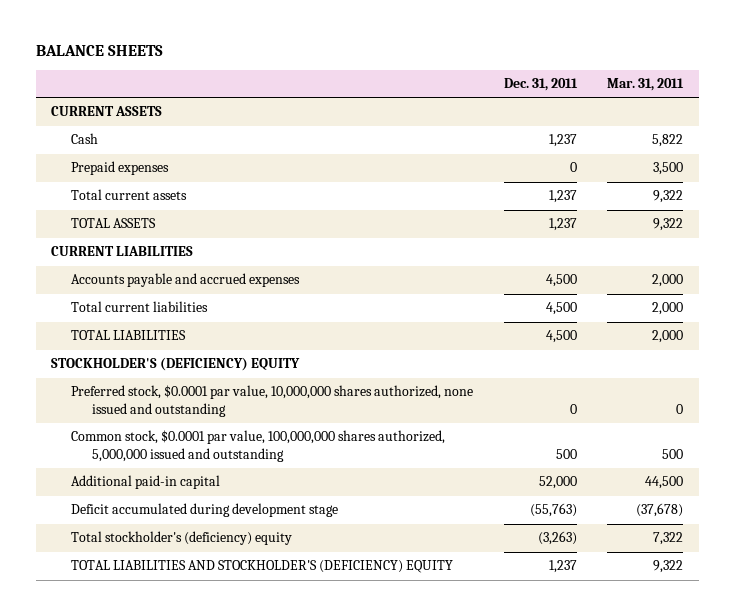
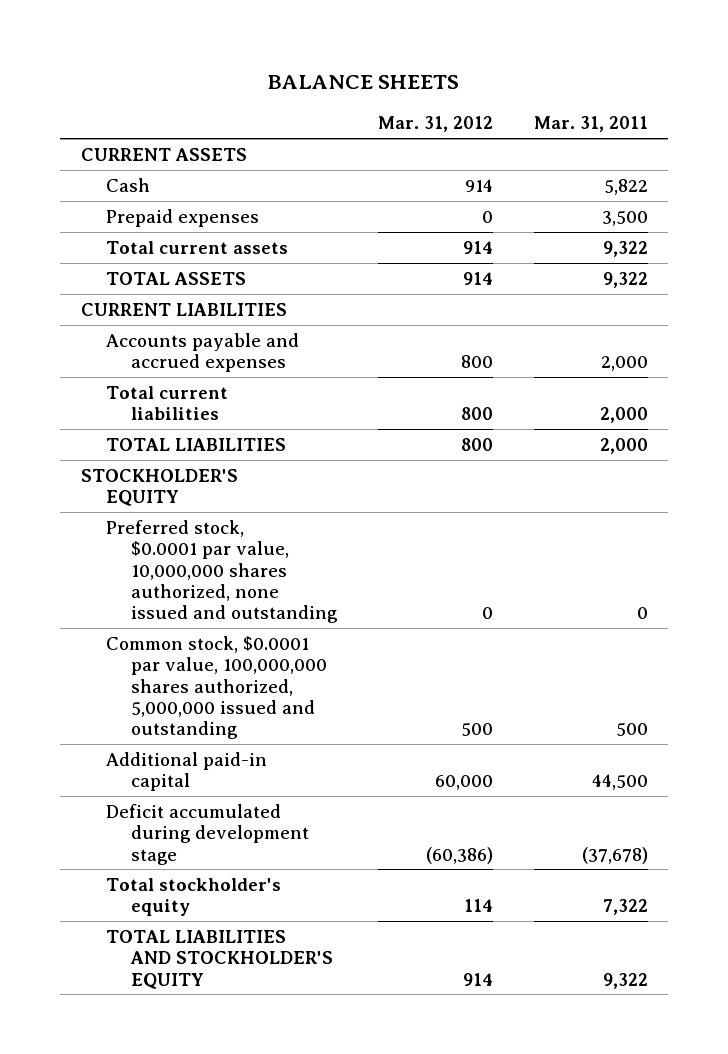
- | Dec. 31, 2011 | Mar. 31, 2011
+ | Mar. 31, 2012 | Mar. 31, 2011
- STOCKHOLDER'S (DEFICIENCY) EQUITY
+ STOCKHOLDER'S EQUITY
- Total stockholder's (deficiency) equity | (3,263) | 7,322
- TOTAL LIABILITIES AND STOCKHOLDER'S (DEFICIENCY) EQUITY | 1,237 | 9,322
+ Total stockholder's equity | 114 | 7,322
+ TOTAL LIABILITIES AND STOCKHOLDER'S EQUITY | 914 | 9,322

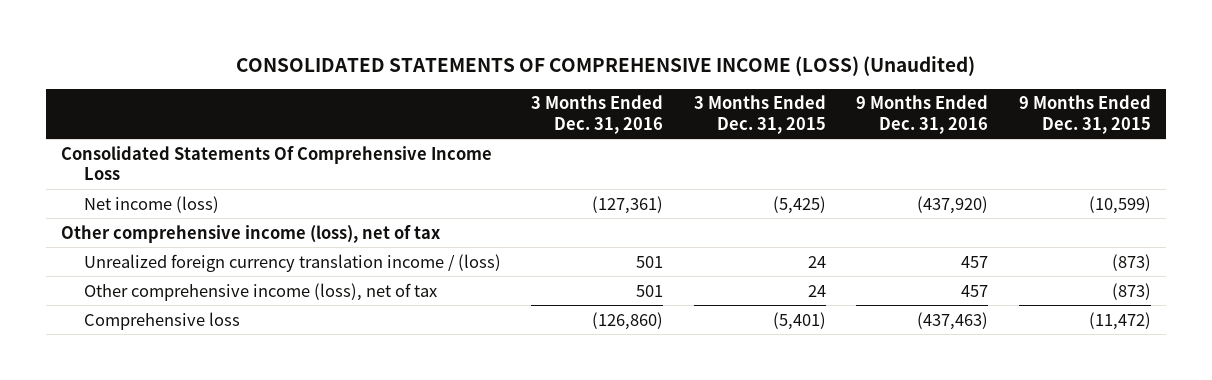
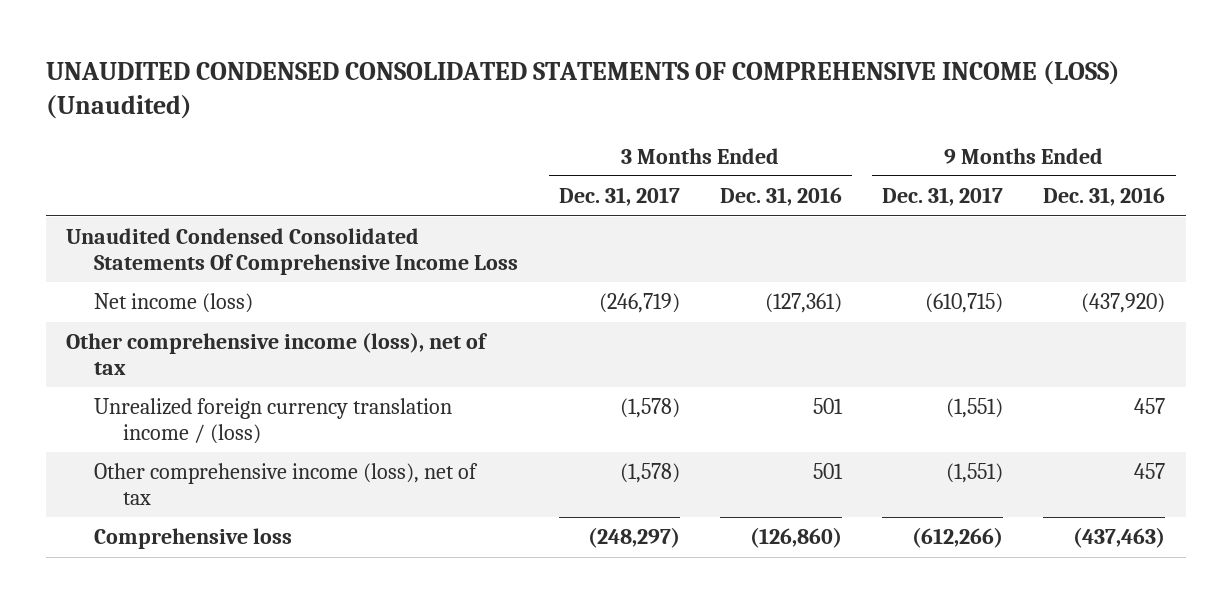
- CONSOLIDATED STATEMENTS OF COMPREHENSIVE INCOME (LOSS) (Unaudited)
+ UNAUDITED CONDENSED CONSOLIDATED STATEMENTS OF COMPREHENSIVE INCOME (LOSS) (Unaudited)
- | 3 Months Ended Dec. 31, 2016 | 3 Months Ended Dec. 31, 2015 | 9 Months Ended Dec. 31, 2016 | 9 Months Ended Dec. 31, 2015
+ | 3 Months Ended Dec. 31, 2017 | 3 Months Ended Dec. 31, 2016 | 9 Months Ended Dec. 31, 2017 | 9 Months Ended Dec. 31, 2016
- Consolidated Statements Of Comprehensive Income Loss
+ Unaudited Condensed Consolidated Statements Of Comprehensive Income Loss

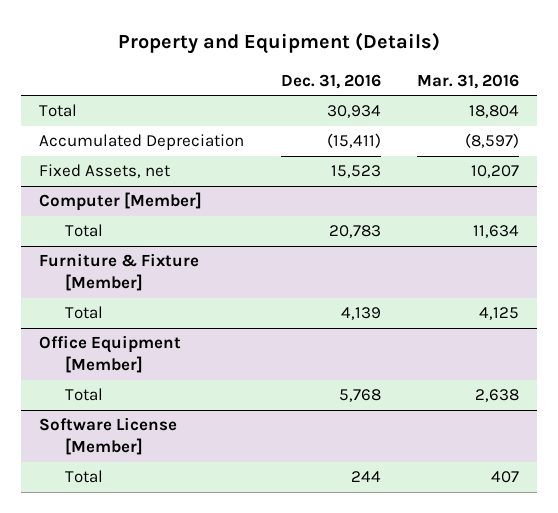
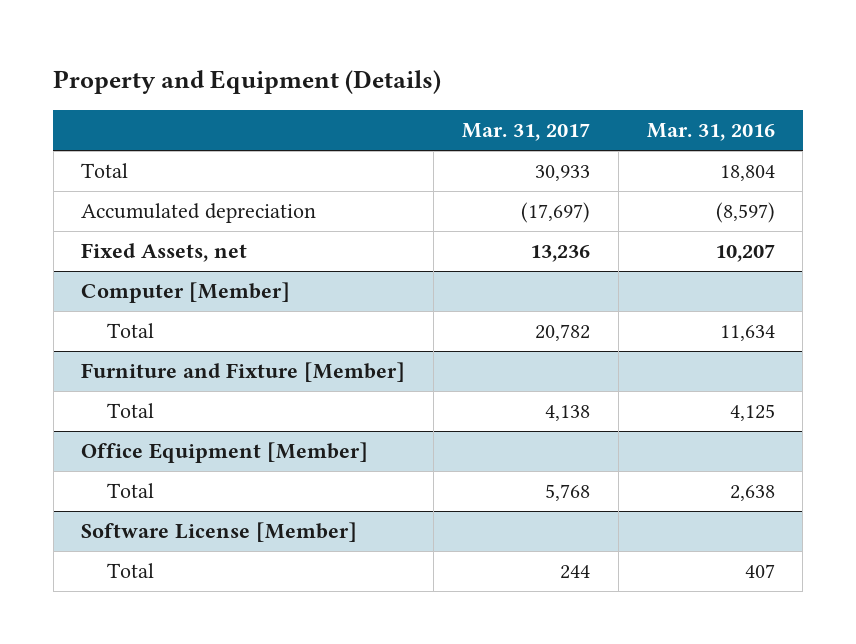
- | Dec. 31, 2016 | Mar. 31, 2016
+ | Mar. 31, 2017 | Mar. 31, 2016
- Accumulated Depreciation | (15,411) | (8,597)
+ Accumulated depreciation | (17,697) | (8,597)
- Furniture & Fixture [Member]
+ Furniture and Fixture [Member]

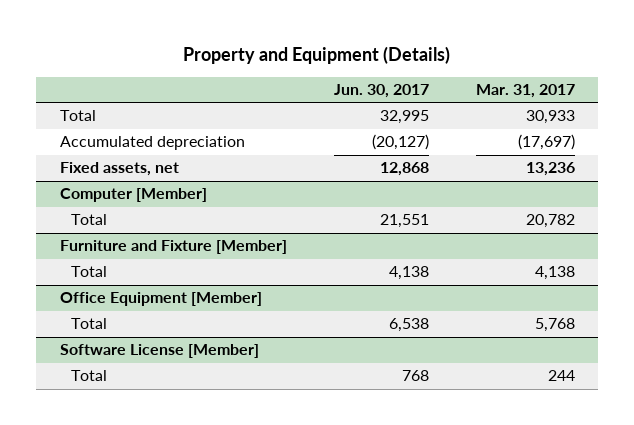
- | Mar. 31, 2017 | Mar. 31, 2016
+ | Jun. 30, 2017 | Mar. 31, 2017
- Fixed Assets, net | 13,236 | 10,207
+ Fixed assets, net | 12,868 | 13,236

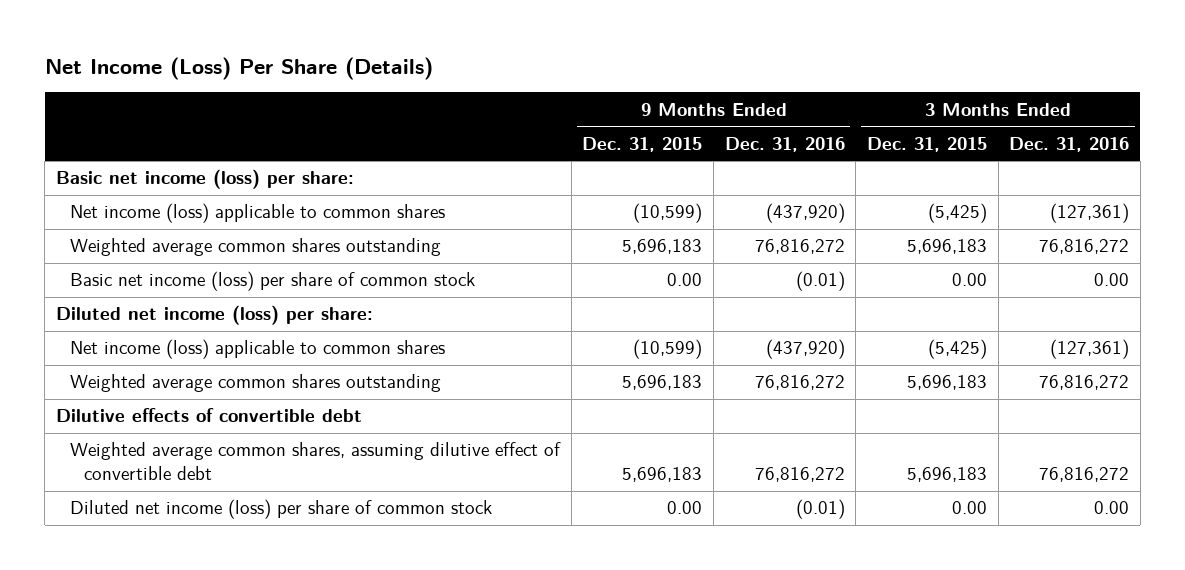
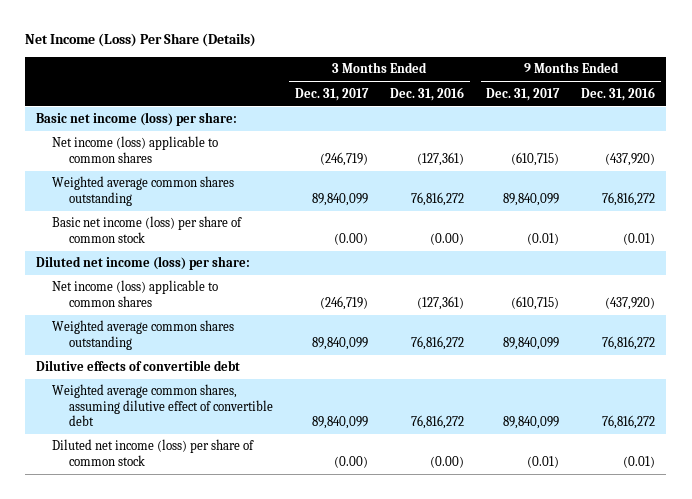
- | 9 Months Ended Dec. 31, 2015 | 9 Months Ended Dec. 31, 2016 | 3 Months Ended Dec. 31, 2015 | 3 Months Ended Dec. 31, 2016
+ | 3 Months Ended Dec. 31, 2017 | 3 Months Ended Dec. 31, 2016 | 9 Months Ended Dec. 31, 2017 | 9 Months Ended Dec. 31, 2016
- Basic net income (loss) per share of common stock | 0.00 | (0.01) | 0.00 | 0.00
+ Basic net income (loss) per share of common stock | (0.00) | (0.00) | (0.01) | (0.01)
- Diluted net income (loss) per share of common stock | 0.00 | (0.01) | 0.00 | 0.00
+ Diluted net income (loss) per share of common stock | (0.00) | (0.00) | (0.01) | (0.01)

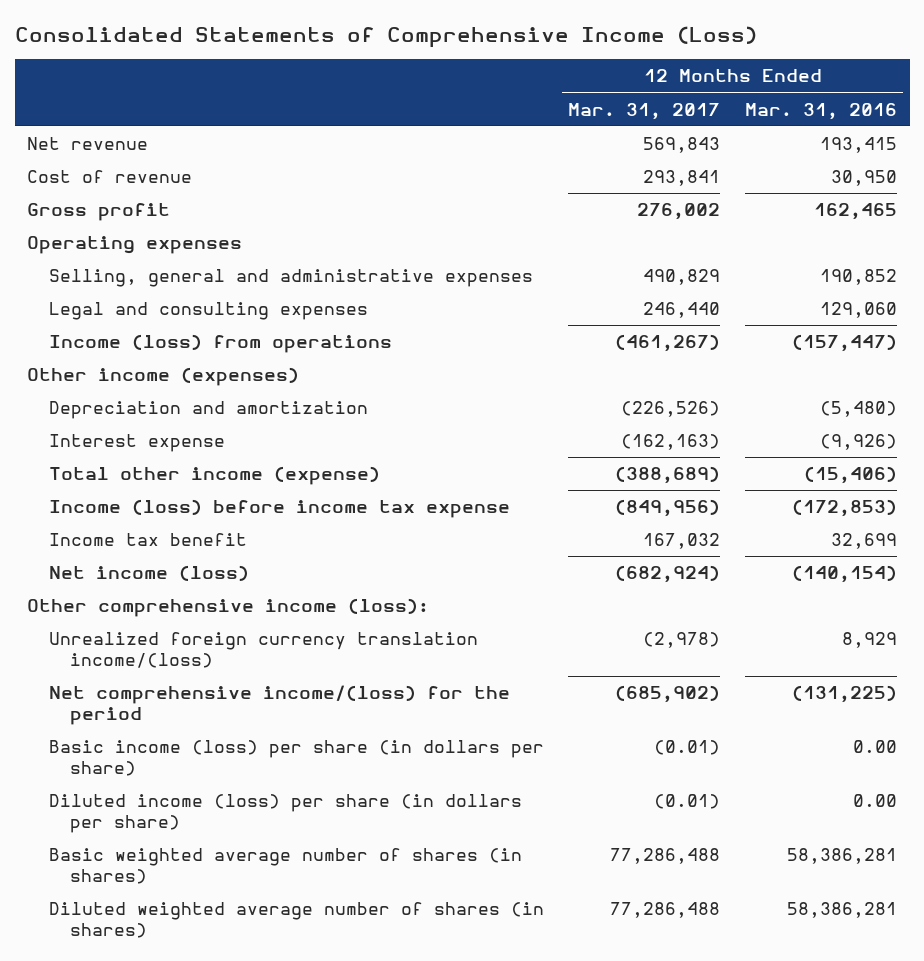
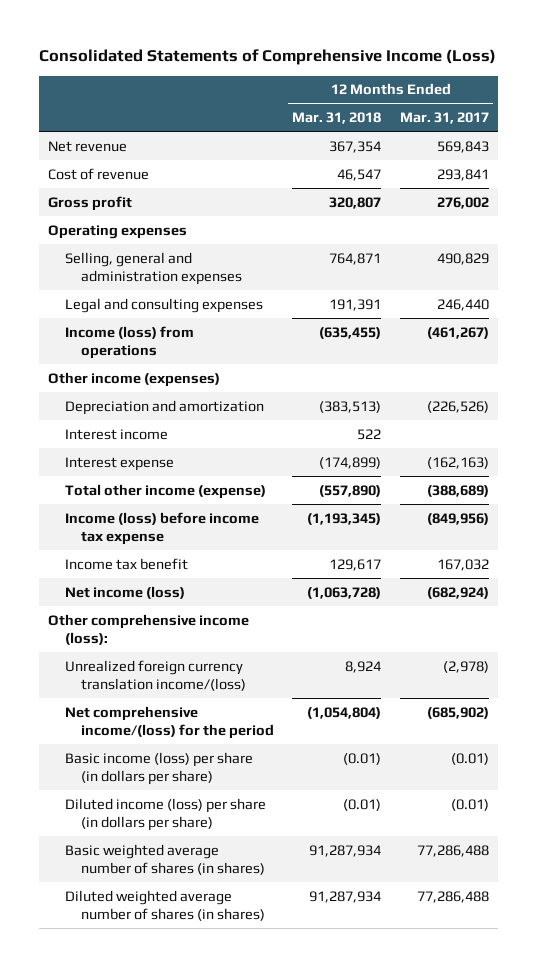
- | 12 Months Ended Mar. 31, 2017 | 12 Months Ended Mar. 31, 2016
+ | 12 Months Ended Mar. 31, 2018 | 12 Months Ended Mar. 31, 2017
- Selling, general and administrative expenses | 490,829 | 190,852
+ Selling, general and administration expenses | 764,871 | 490,829
+ Interest income | 522 |

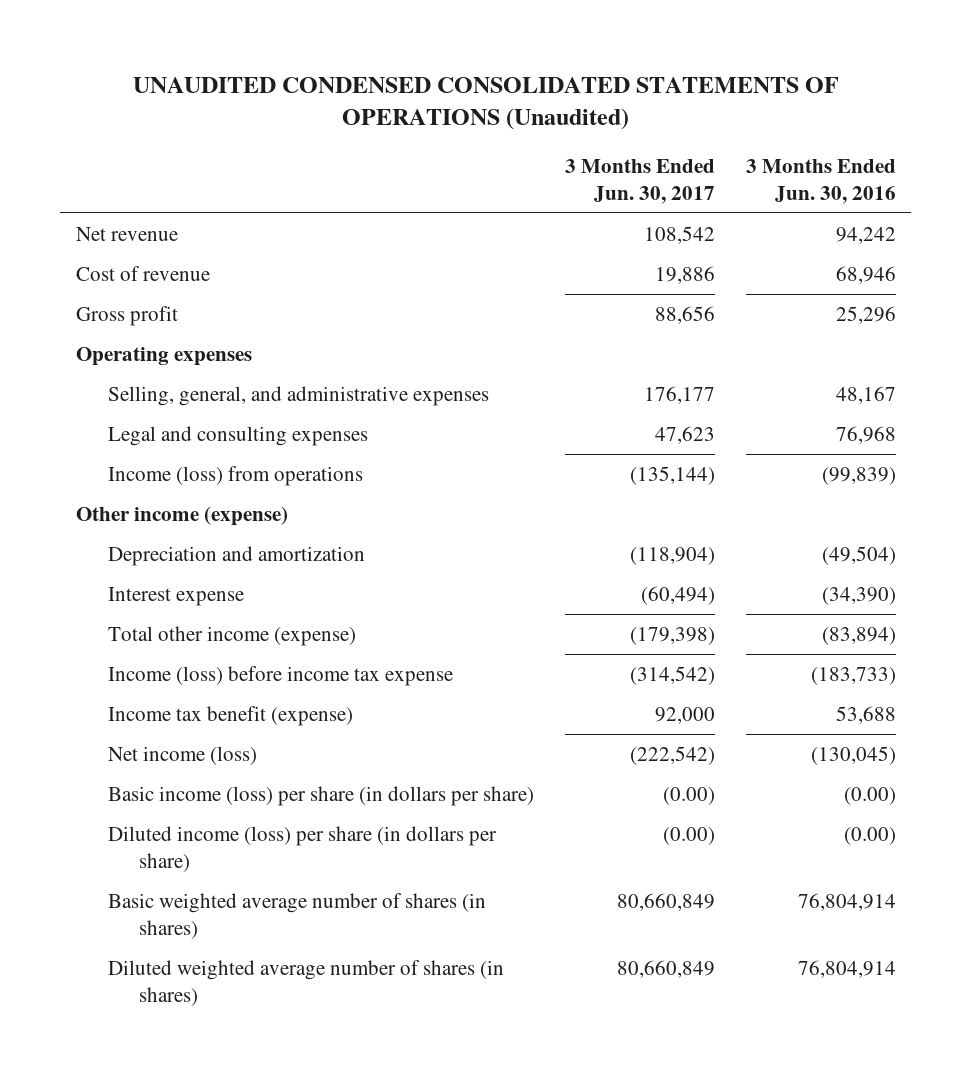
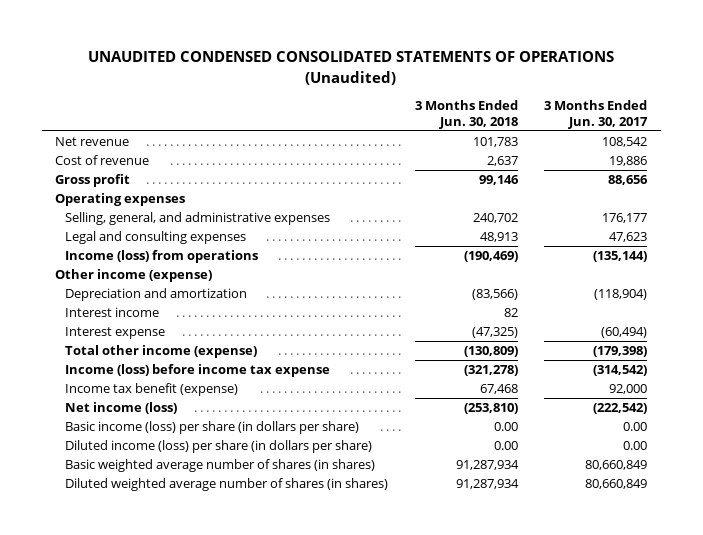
- | 3 Months Ended Jun. 30, 2017 | 3 Months Ended Jun. 30, 2016
+ | 3 Months Ended Jun. 30, 2018 | 3 Months Ended Jun. 30, 2017
+ Interest income | 82 |
- Basic income (loss) per share (in dollars per share) | (0.00) | (0.00)
- Diluted income (loss) per share (in dollars per share) | (0.00) | (0.00)
+ Basic income (loss) per share (in dollars per share) | 0.00 | 0.00
+ Diluted income (loss) per share (in dollars per share) | 0.00 | 0.00

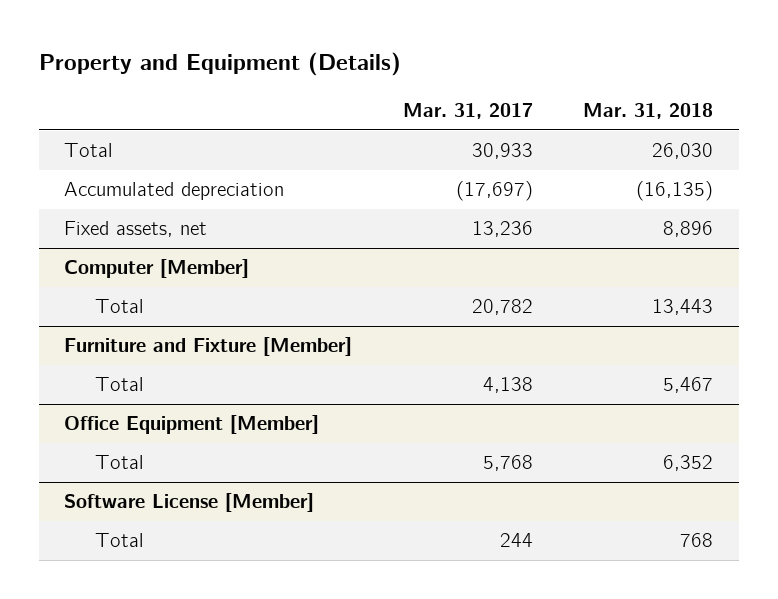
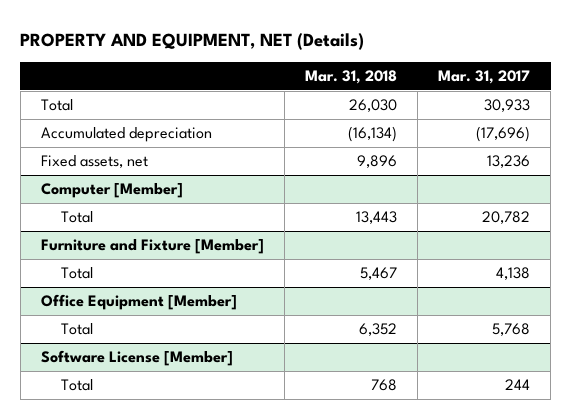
- Property and Equipment (Details)
+ PROPERTY AND EQUIPMENT, NET (Details)
- | Mar. 31, 2017 | Mar. 31, 2018
+ | Mar. 31, 2018 | Mar. 31, 2017
- Accumulated depreciation | (17,697) | (16,135)
- Fixed assets, net | 13,236 | 8,896
+ Accumulated depreciation | (16,134) | (17,696)
+ Fixed assets, net | 9,896 | 13,236

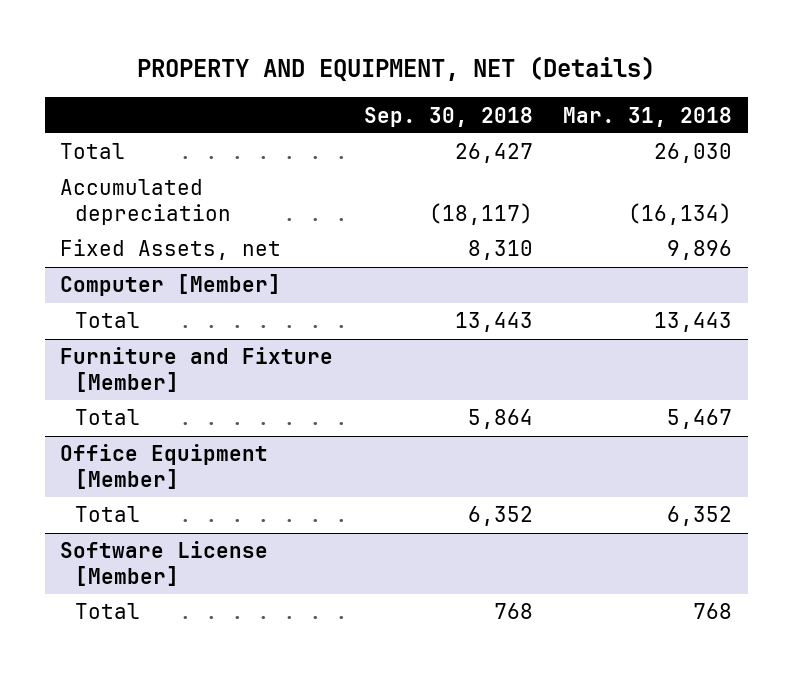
- | Mar. 31, 2018 | Mar. 31, 2017
+ | Sep. 30, 2018 | Mar. 31, 2018
- Fixed assets, net | 9,896 | 13,236
+ Fixed Assets, net | 8,310 | 9,896

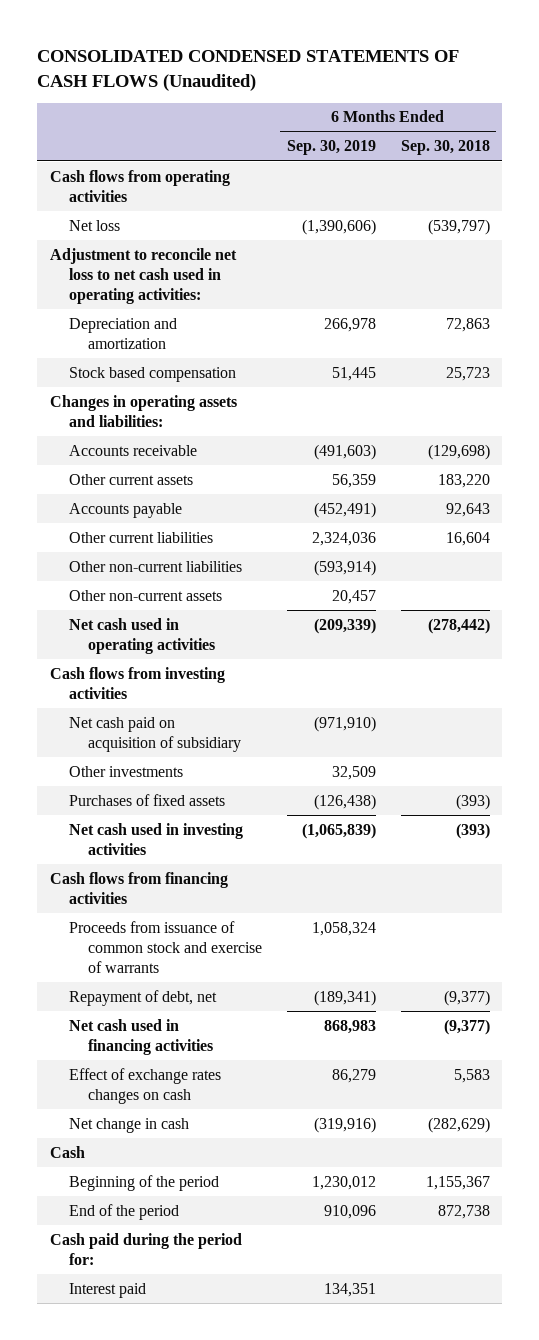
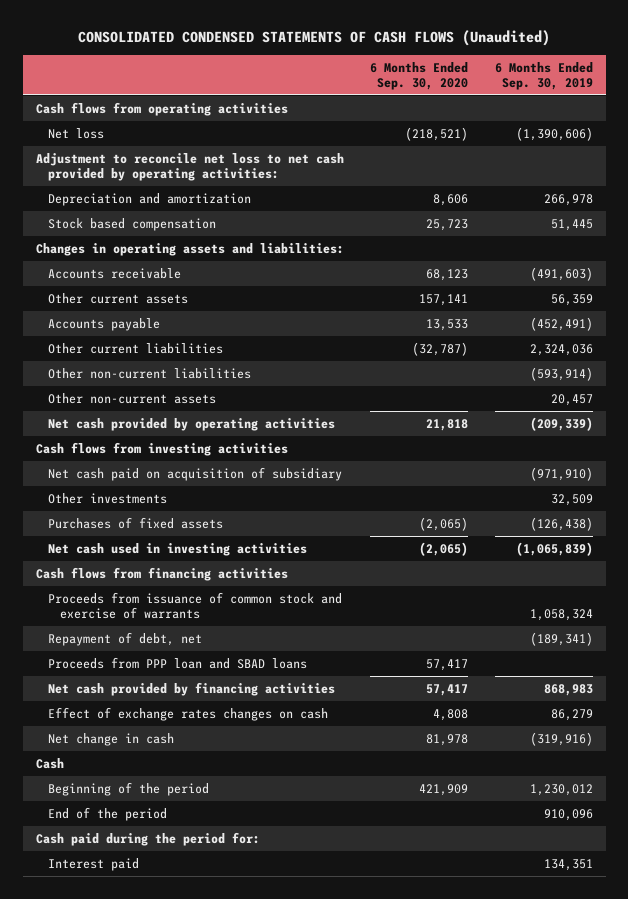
- | 6 Months Ended Sep. 30, 2019 | 6 Months Ended Sep. 30, 2018
+ | 6 Months Ended Sep. 30, 2020 | 6 Months Ended Sep. 30, 2019
- Adjustment to reconcile net loss to net cash used in operating activities:
+ Adjustment to reconcile net loss to net cash provided by operating activities:
- Net cash used in operating activities | (209,339) | (278,442)
+ Net cash provided by operating activities | 21,818 | (209,339)
- Net cash used in financing activities | 868,983 | (9,377)
+ Proceeds from PPP loan and SBAD loans | 57,417 |
+ Net cash provided by financing activities | 57,417 | 868,983

